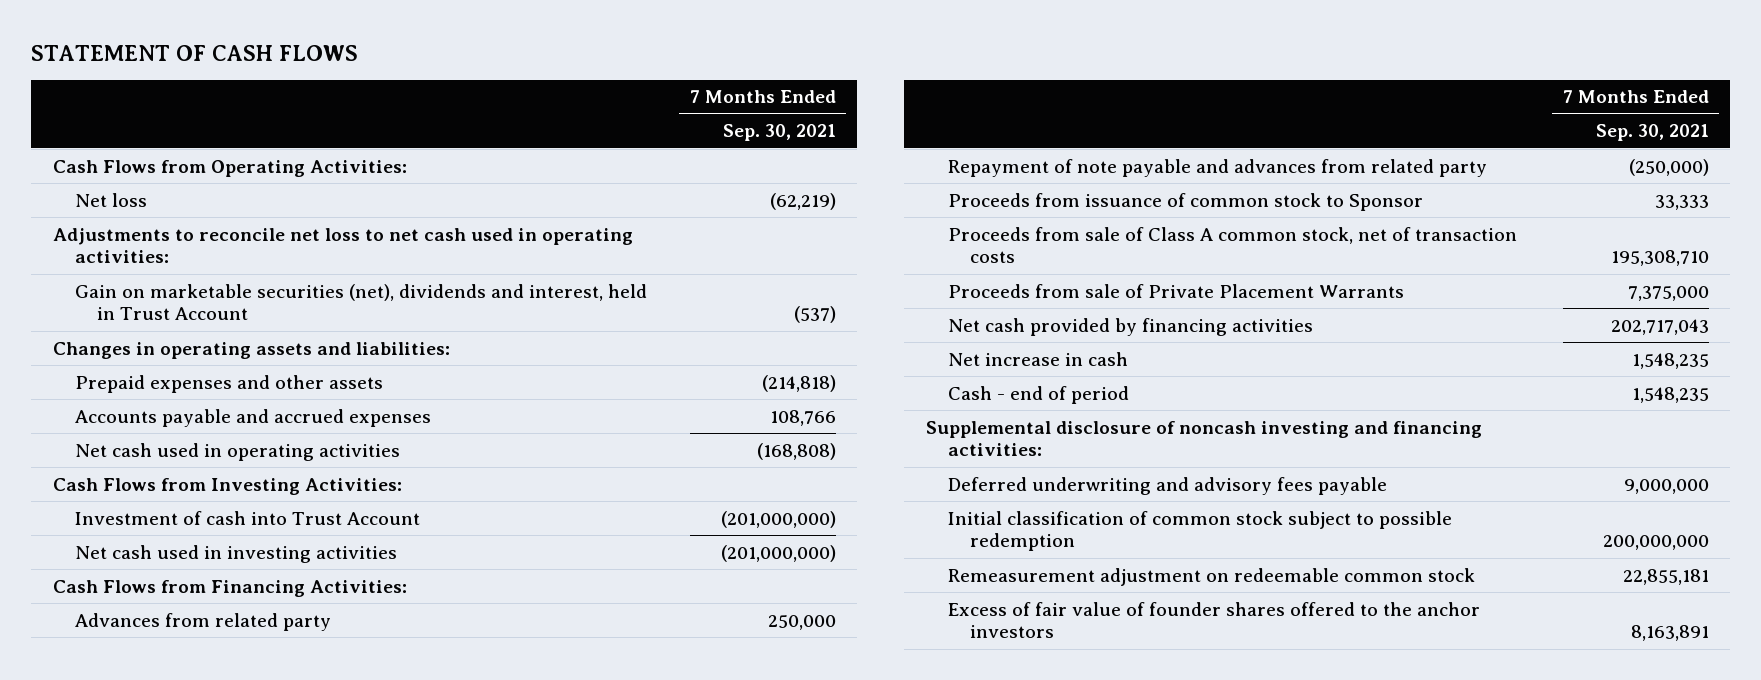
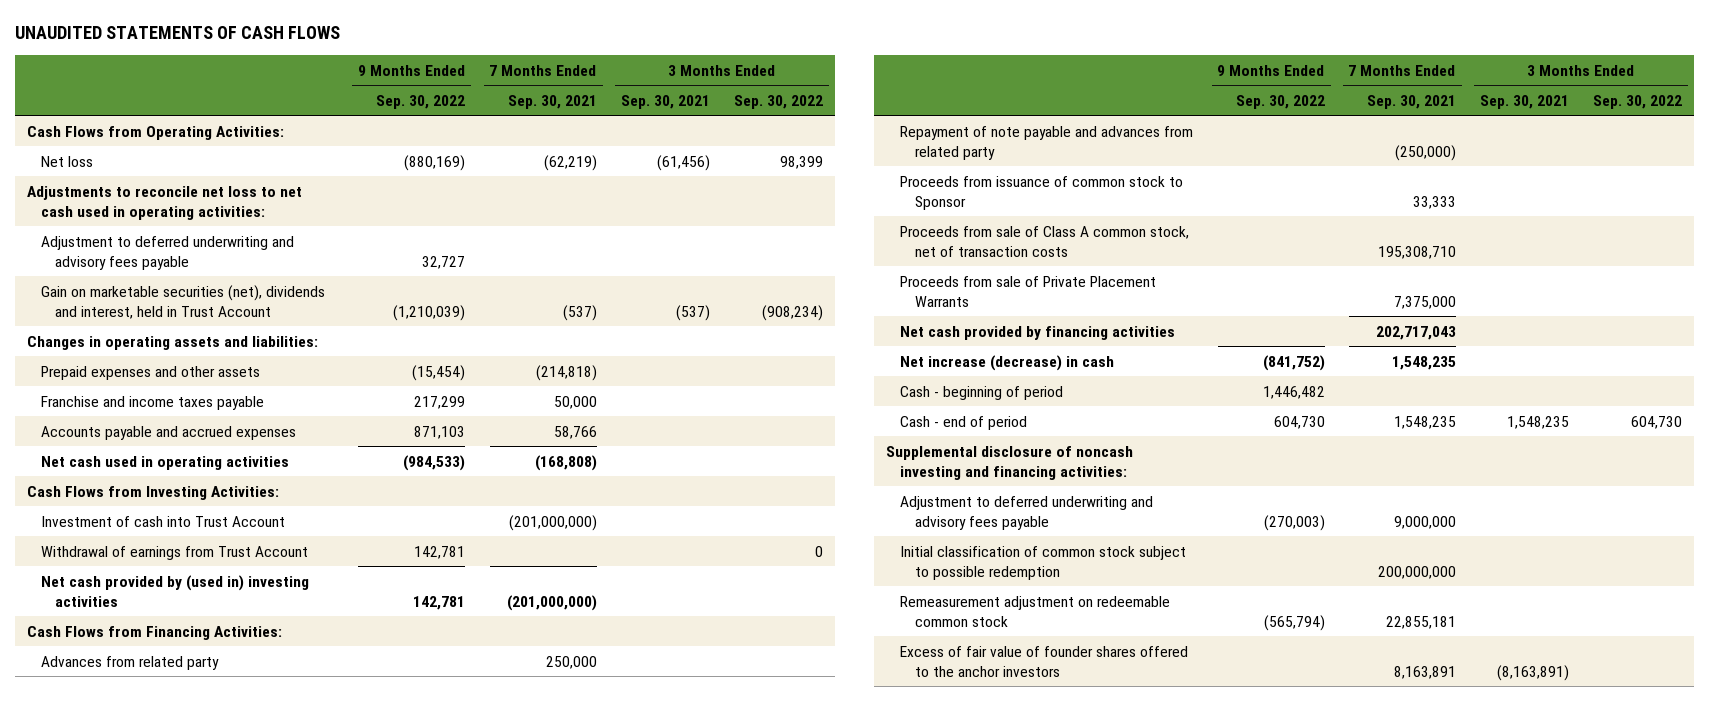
- STATEMENT OF CASH FLOWS
+ UNAUDITED STATEMENTS OF CASH FLOWS
- | 7 Months Ended Sep. 30, 2021
+ | 9 Months Ended Sep. 30, 2022 | 7 Months Ended Sep. 30, 2021 | 3 Months Ended Sep. 30, 2021 | 3 Months Ended Sep. 30, 2022
+ Adjustment to deferred underwriting and advisory fees payable | 32,727 | | |
- Accounts payable and accrued expenses | 108,766
+ Franchise and income taxes payable | 217,299 | 50,000 | |
+ Accounts payable and accrued expenses | 871,103 | 58,766 | |
- Net cash used in investing activities | (201,000,000)
+ Withdrawal of earnings from Trust Account | 142,781 | | | 0
+ Net cash provided by (used in) investing activities | 142,781 | (201,000,000) | |
- Net increase in cash | 1,548,235
+ Net increase (decrease) in cash | (841,752) | 1,548,235 | |
+ Cash - beginning of period | 1,446,482 | | |
- Deferred underwriting and advisory fees payable | 9,000,000
+ Adjustment to deferred underwriting and advisory fees payable | (270,003) | 9,000,000 | |

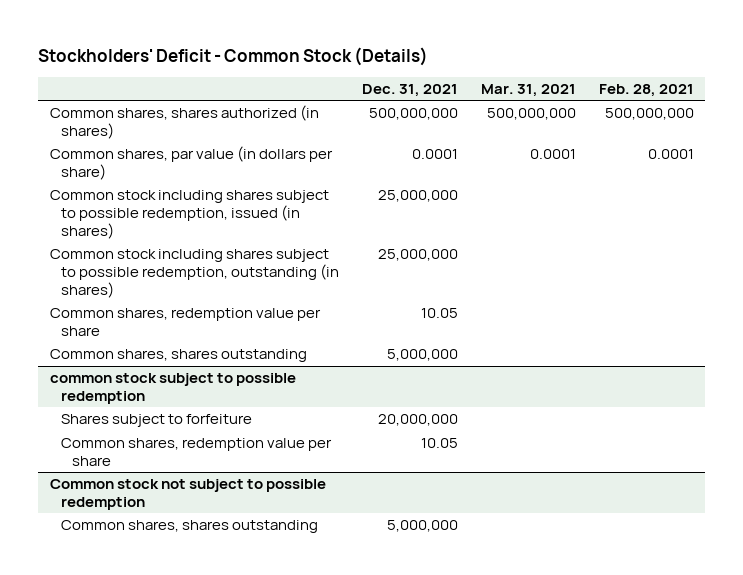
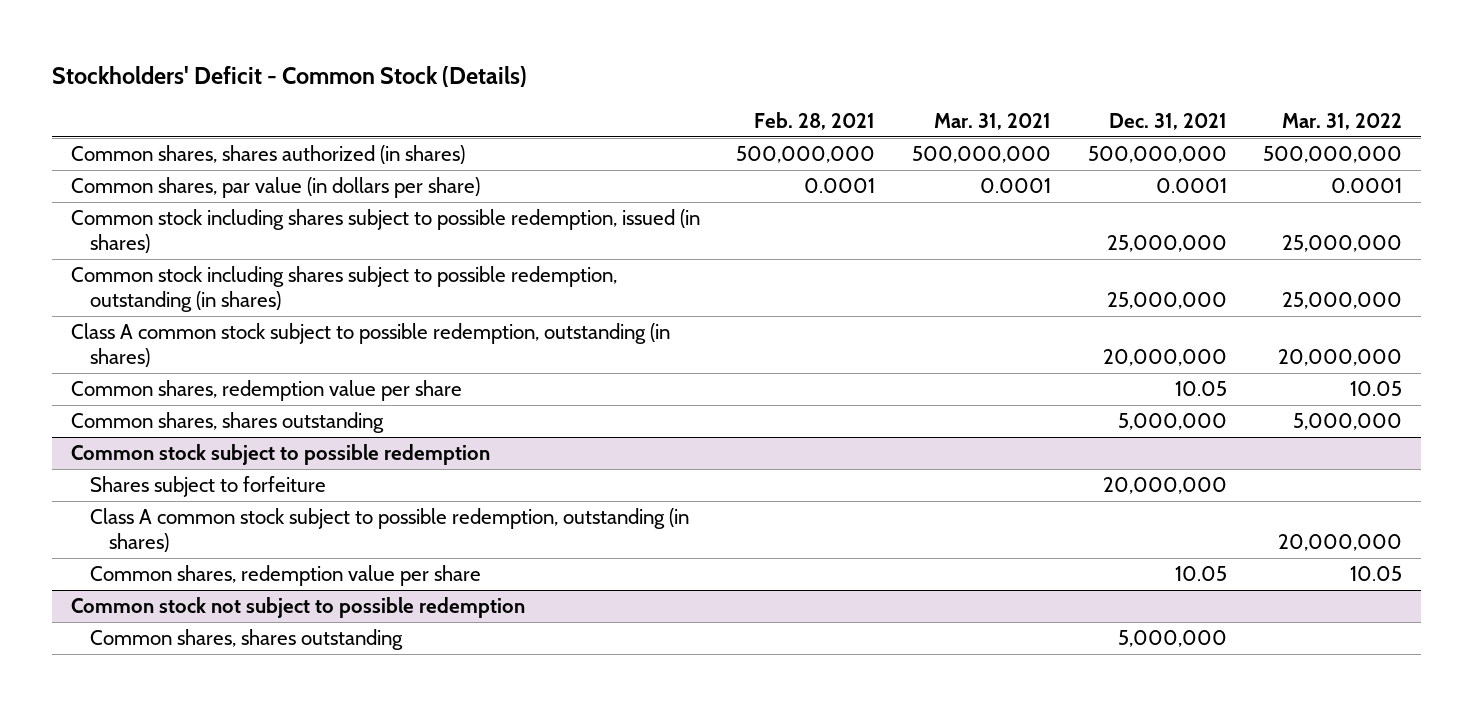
- | Dec. 31, 2021 | Mar. 31, 2021 | Feb. 28, 2021
+ | Feb. 28, 2021 | Mar. 31, 2021 | Dec. 31, 2021 | Mar. 31, 2022
+ Class A common stock subject to possible redemption, outstanding (in shares) | | | 20,000,000 | 20,000,000
- common stock subject to possible redemption
+ Common stock subject to possible redemption
+ Class A common stock subject to possible redemption, outstanding (in shares) | | | | 20,000,000

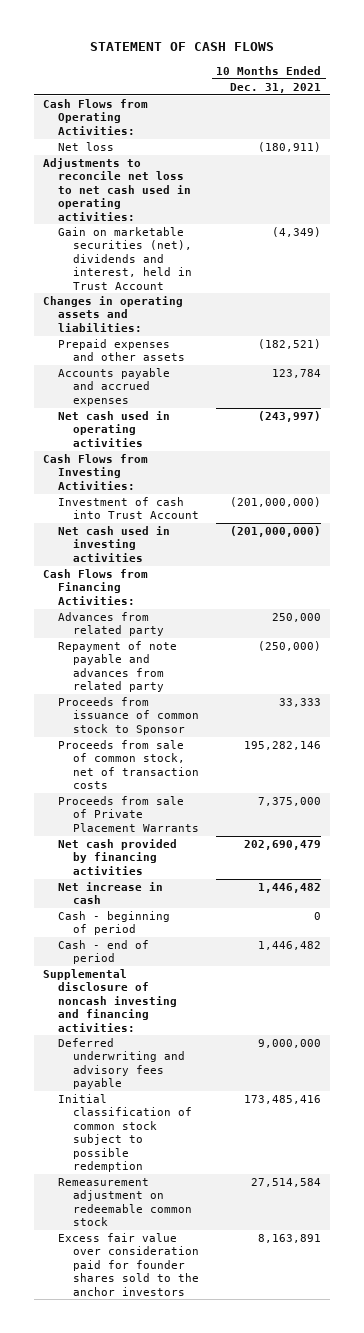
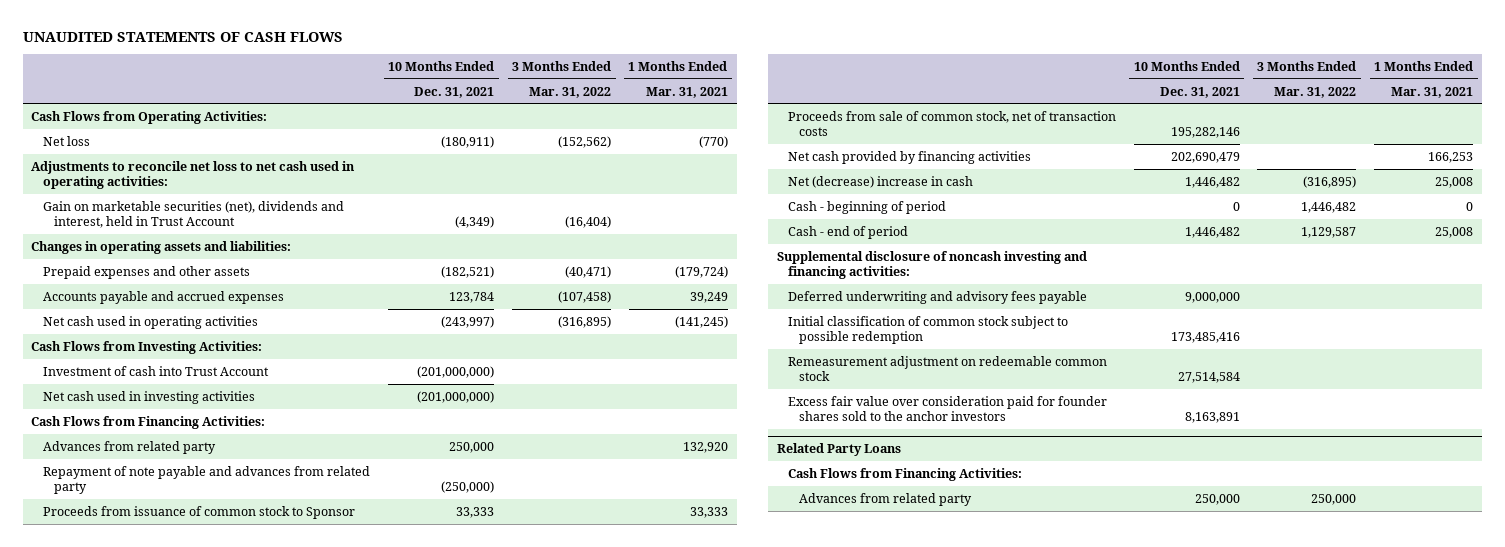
- STATEMENT OF CASH FLOWS
+ UNAUDITED STATEMENTS OF CASH FLOWS
- | 10 Months Ended Dec. 31, 2021
+ | 10 Months Ended Dec. 31, 2021 | 3 Months Ended Mar. 31, 2022 | 1 Months Ended Mar. 31, 2021
- Proceeds from sale of Private Placement Warrants | 7,375,000
- Net increase in cash | 1,446,482
+ Net (decrease) increase in cash | 1,446,482 | (316,895) | 25,008
+ Related Party Loans
+ Cash Flows from Financing Activities:
+ Advances from related party | 250,000 | 250,000 |

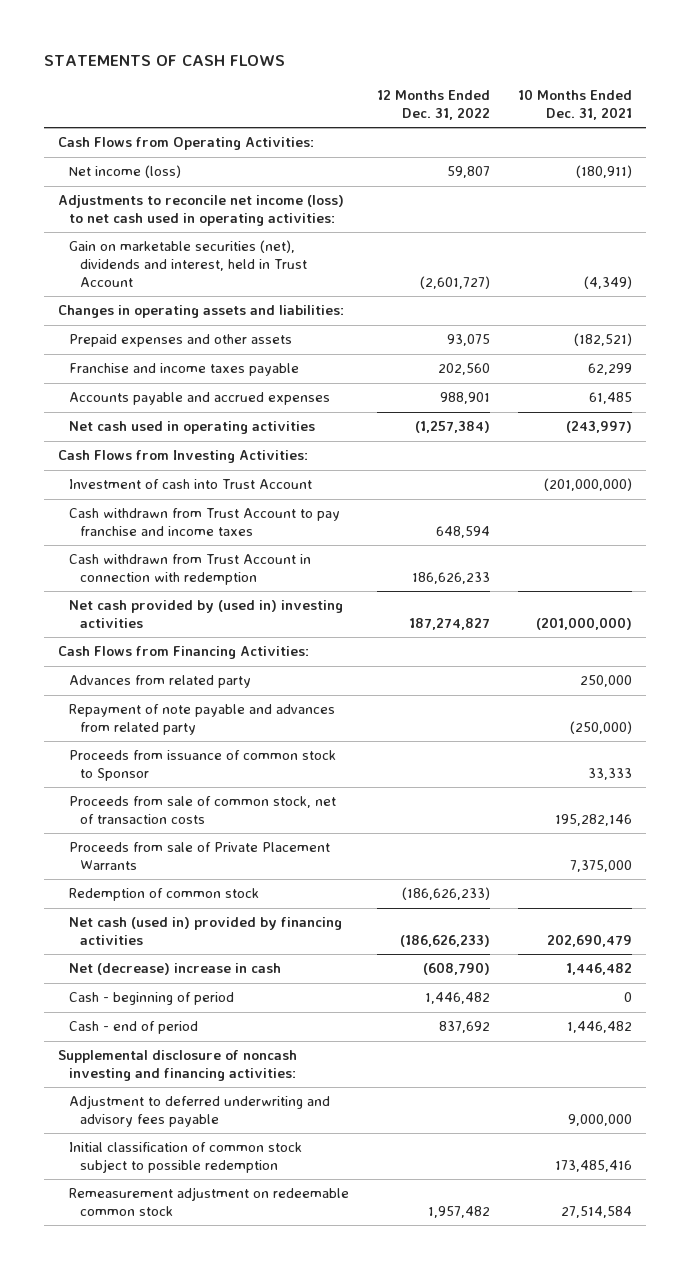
- UNAUDITED STATEMENTS OF CASH FLOWS
+ STATEMENTS OF CASH FLOWS
- | 10 Months Ended Dec. 31, 2021 | 3 Months Ended Mar. 31, 2022 | 1 Months Ended Mar. 31, 2021
+ | 12 Months Ended Dec. 31, 2022 | 10 Months Ended Dec. 31, 2021
- Net loss | (180,911) | (152,562) | (770)
- Adjustments to reconcile net loss to net cash used in operating activities:
+ Net income (loss) | 59,807 | (180,911)
+ Adjustments to reconcile net income (loss) to net cash used in operating activities:
- Accounts payable and accrued expenses | 123,784 | (107,458) | 39,249
+ Franchise and income taxes payable | 202,560 | 62,299
+ Accounts payable and accrued expenses | 988,901 | 61,485
- Net cash used in investing activities | (201,000,000) | |
+ Cash withdrawn from Trust Account to pay franchise and income taxes | 648,594 |
+ Cash withdrawn from Trust Account in connection with redemption | 186,626,233 |
+ Net cash provided by (used in) investing activities | 187,274,827 | (201,000,000)
- Net cash provided by financing activities | 202,690,479 | | 166,253
+ Proceeds from sale of Private Placement Warrants | | 7,375,000
+ Redemption of common stock | (186,626,233) |
+ Net cash (used in) provided by financing activities | (186,626,233) | 202,690,479
- Deferred underwriting and advisory fees payable | 9,000,000 | |
+ Adjustment to deferred underwriting and advisory fees payable | | 9,000,000
- Excess fair value over consideration paid for founder shares sold to the anchor investors | 8,163,891 | |
- Related Party Loans
- Cash Flows from Financing Activities:
- Advances from related party | 250,000 | 250,000 |

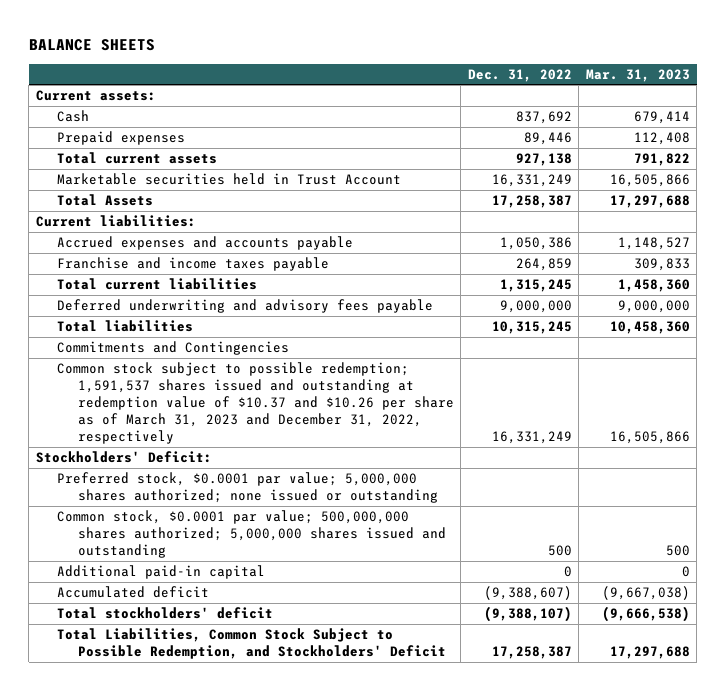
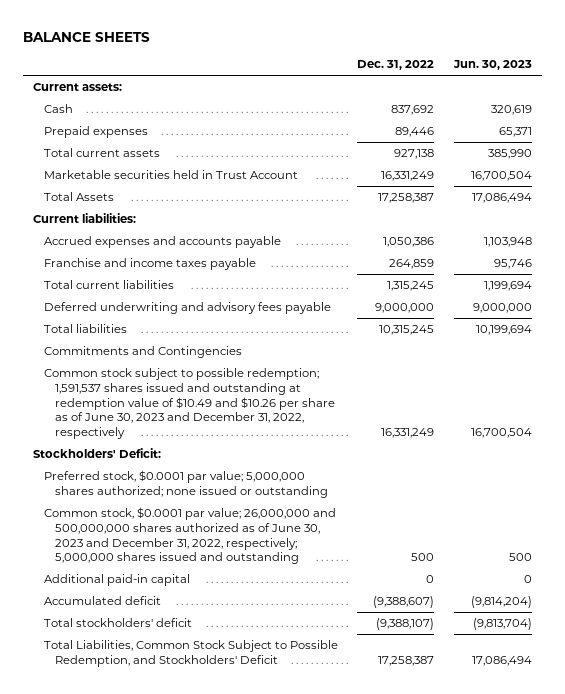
- | Dec. 31, 2022 | Mar. 31, 2023
+ | Dec. 31, 2022 | Jun. 30, 2023
- Common stock subject to possible redemption; 1,591,537 shares issued and outstanding at redemption value of $10.37 and $10.26 per share as of March 31, 2023 and December 31, 2022, respectively | 16,331,249 | 16,505,866
+ Common stock subject to possible redemption; 1,591,537 shares issued and outstanding at redemption value of $10.49 and $10.26 per share as of June 30, 2023 and December 31, 2022, respectively | 16,331,249 | 16,700,504
- Common stock, $0.0001 par value; 500,000,000 shares authorized; 5,000,000 shares issued and outstanding | 500 | 500
+ Common stock, $0.0001 par value; 26,000,000 and 500,000,000 shares authorized as of June 30, 2023 and December 31, 2022, respectively; 5,000,000 shares issued and outstanding | 500 | 500

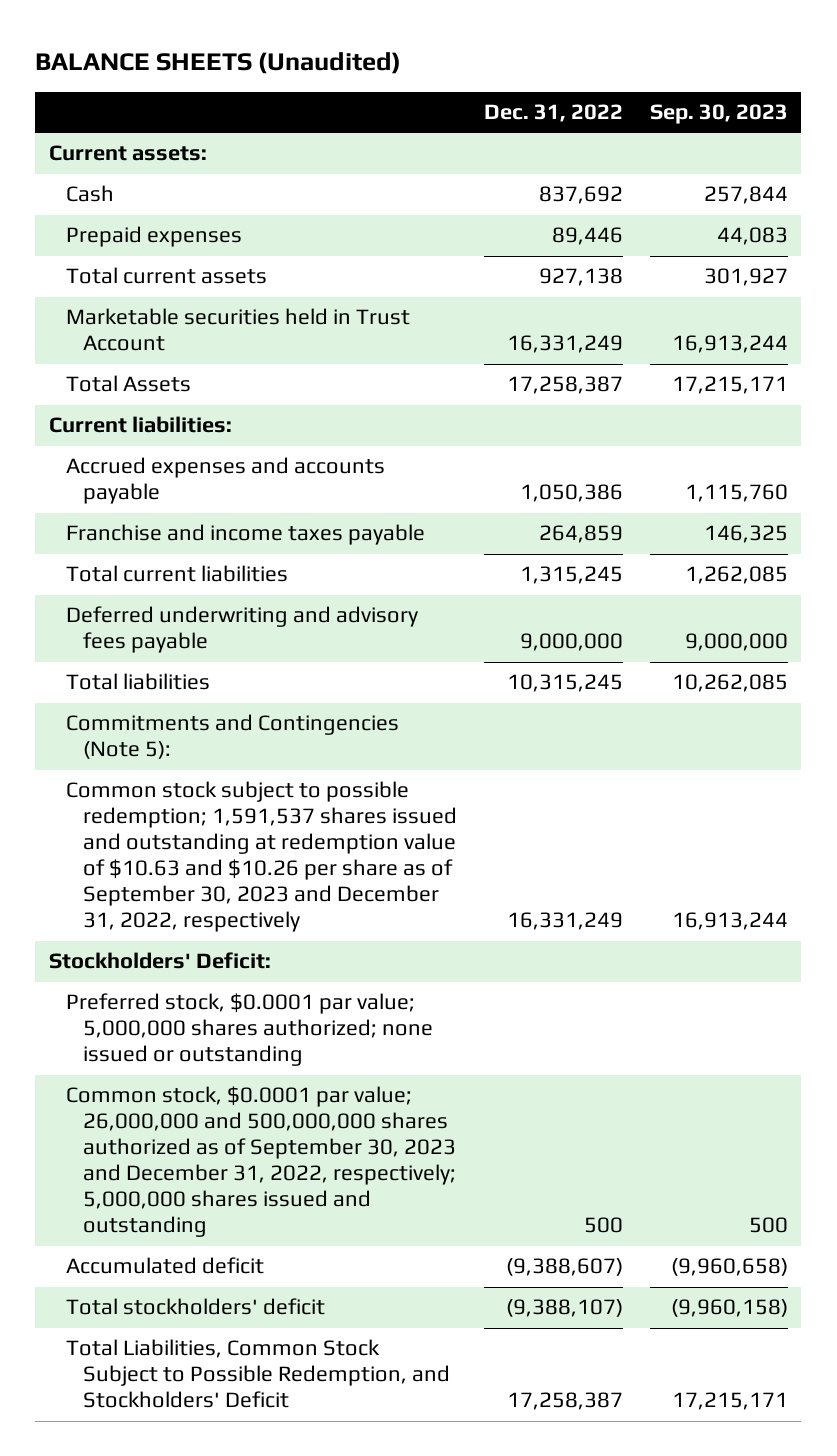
- BALANCE SHEETS
+ BALANCE SHEETS (Unaudited)
- | Dec. 31, 2022 | Jun. 30, 2023
+ | Dec. 31, 2022 | Sep. 30, 2023
- Commitments and Contingencies
- Common stock subject to possible redemption; 1,591,537 shares issued and outstanding at redemption value of $10.49 and $10.26 per share as of June 30, 2023 and December 31, 2022, respectively | 16,331,249 | 16,700,504
+ Commitments and Contingencies (Note 5):
+ Common stock subject to possible redemption; 1,591,537 shares issued and outstanding at redemption value of $10.63 and $10.26 per share as of September 30, 2023 and December 31, 2022, respectively | 16,331,249 | 16,913,244
- Common stock, $0.0001 par value; 26,000,000 and 500,000,000 shares authorized as of June 30, 2023 and December 31, 2022, respectively; 5,000,000 shares issued and outstanding | 500 | 500
- Additional paid-in capital | 0 | 0
+ Common stock, $0.0001 par value; 26,000,000 and 500,000,000 shares authorized as of September 30, 2023 and December 31, 2022, respectively; 5,000,000 shares issued and outstanding | 500 | 500

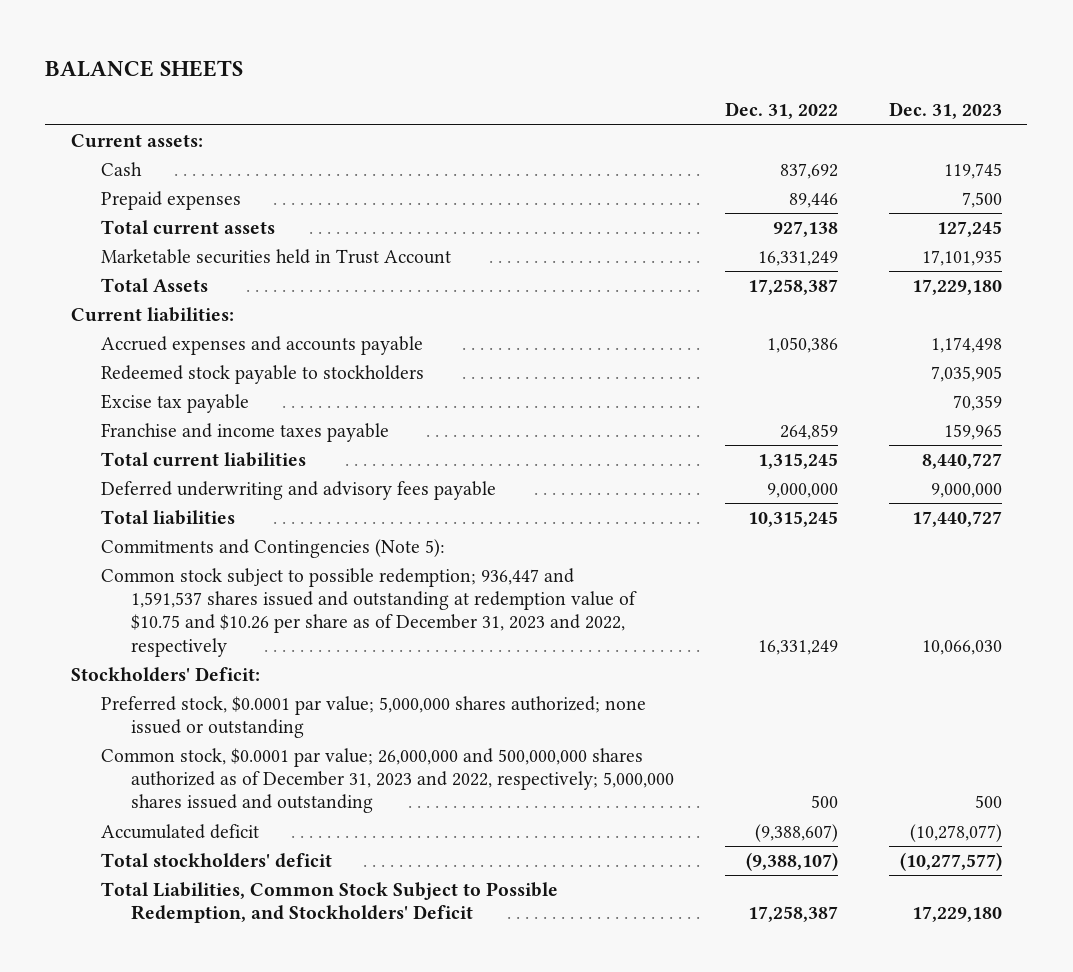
- BALANCE SHEETS (Unaudited)
+ BALANCE SHEETS
- | Dec. 31, 2022 | Sep. 30, 2023
+ | Dec. 31, 2022 | Dec. 31, 2023
+ Redeemed stock payable to stockholders | | 7,035,905
+ Excise tax payable | | 70,359
- Common stock subject to possible redemption; 1,591,537 shares issued and outstanding at redemption value of $10.63 and $10.26 per share as of September 30, 2023 and December 31, 2022, respectively | 16,331,249 | 16,913,244
+ Common stock subject to possible redemption; 936,447 and 1,591,537 shares issued and outstanding at redemption value of $10.75 and $10.26 per share as of December 31, 2023 and 2022, respectively | 16,331,249 | 10,066,030
- Common stock, $0.0001 par value; 26,000,000 and 500,000,000 shares authorized as of September 30, 2023 and December 31, 2022, respectively; 5,000,000 shares issued and outstanding | 500 | 500
+ Common stock, $0.0001 par value; 26,000,000 and 500,000,000 shares authorized as of December 31, 2023 and 2022, respectively; 5,000,000 shares issued and outstanding | 500 | 500

